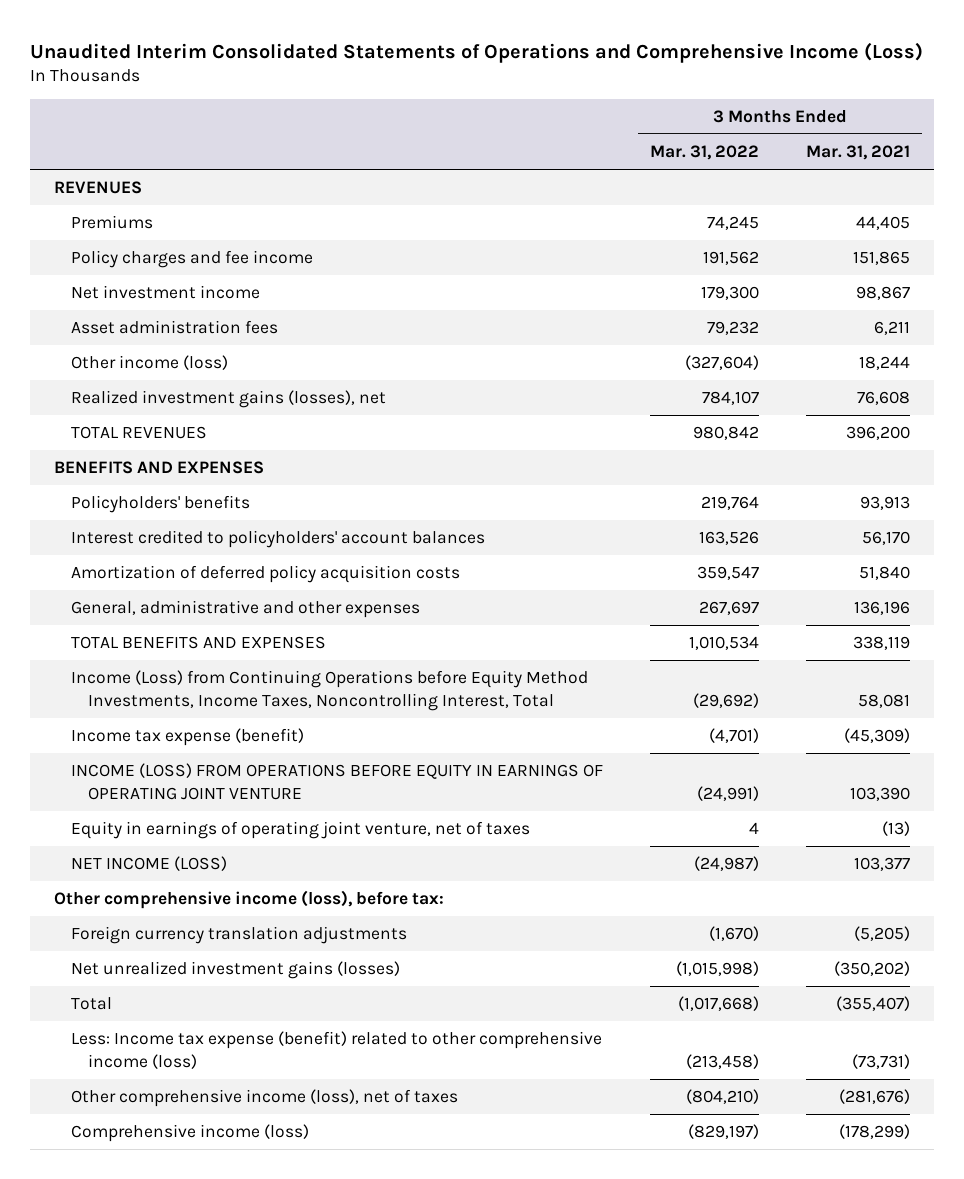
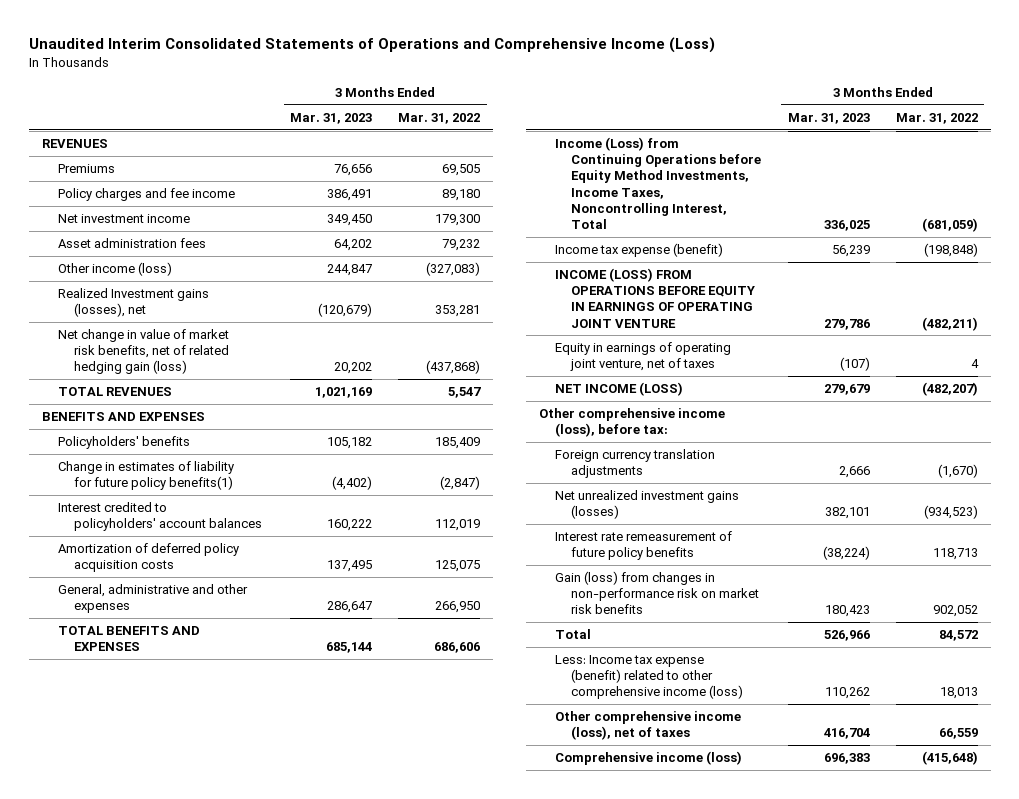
- | 3 Months Ended Mar. 31, 2022 | 3 Months Ended Mar. 31, 2021
+ | 3 Months Ended Mar. 31, 2023 | 3 Months Ended Mar. 31, 2022
- Premiums | 74,245 | 44,405
- Policy charges and fee income | 191,562 | 151,865
+ Premiums | 76,656 | 69,505
+ Policy charges and fee income | 386,491 | 89,180
- Other income (loss) | (327,604) | 18,244
- Realized investment gains (losses), net | 784,107 | 76,608
- TOTAL REVENUES | 980,842 | 396,200
+ Other income (loss) | 244,847 | (327,083)
+ Realized Investment gains (losses), net | (120,679) | 353,281
+ Net change in value of market risk benefits, net of related hedging gain (loss) | 20,202 | (437,868)
+ TOTAL REVENUES | 1,021,169 | 5,547
- Policyholders' benefits | 219,764 | 93,913
- Interest credited to policyholders' account balances | 163,526 | 56,170
- Amortization of deferred policy acquisition costs | 359,547 | 51,840
- General, administrative and other expenses | 267,697 | 136,196
- TOTAL BENEFITS AND EXPENSES | 1,010,534 | 338,119
- Income (Loss) from Continuing Operations before Equity Method Investments, Income Taxes, Noncontrolling Interest, Total | (29,692) | 58,081
- Income tax expense (benefit) | (4,701) | (45,309)
- INCOME (LOSS) FROM OPERATIONS BEFORE EQUITY IN EARNINGS OF OPERATING JOINT VENTURE | (24,991) | 103,390
+ Policyholders' benefits | 105,182 | 185,409
+ Change in estimates of liability for future policy benefits(1) | (4,402) | (2,847)
+ Interest credited to policyholders' account balances | 160,222 | 112,019
+ Amortization of deferred policy acquisition costs | 137,495 | 125,075
+ General, administrative and other expenses | 286,647 | 266,950
+ TOTAL BENEFITS AND EXPENSES | 685,144 | 686,606
+ Income (Loss) from Continuing Operations before Equity Method Investments, Income Taxes, Noncontrolling Interest, Total | 336,025 | (681,059)
+ Income tax expense (benefit) | 56,239 | (198,848)
+ INCOME (LOSS) FROM OPERATIONS BEFORE EQUITY IN EARNINGS OF OPERATING JOINT VENTURE | 279,786 | (482,211)
- NET INCOME (LOSS) | (24,987) | 103,377
+ NET INCOME (LOSS) | 279,679 | (482,207)
- Net unrealized investment gains (losses) | (1,015,998) | (350,202)
- Total | (1,017,668) | (355,407)
- Less: Income tax expense (benefit) related to other comprehensive income (loss) | (213,458) | (73,731)
- Other comprehensive income (loss), net of taxes | (804,210) | (281,676)
- Comprehensive income (loss) | (829,197) | (178,299)
+ Net unrealized investment gains (losses) | 382,101 | (934,523)
+ Interest rate remeasurement of future policy benefits | (38,224) | 118,713
+ Gain (loss) from changes in non-performance risk on market risk benefits | 180,423 | 902,052
+ Total | 526,966 | 84,572
+ Less: Income tax expense (benefit) related to other comprehensive income (loss) | 110,262 | 18,013
+ Other comprehensive income (loss), net of taxes | 416,704 | 66,559
+ Comprehensive income (loss) | 696,383 | (415,648)

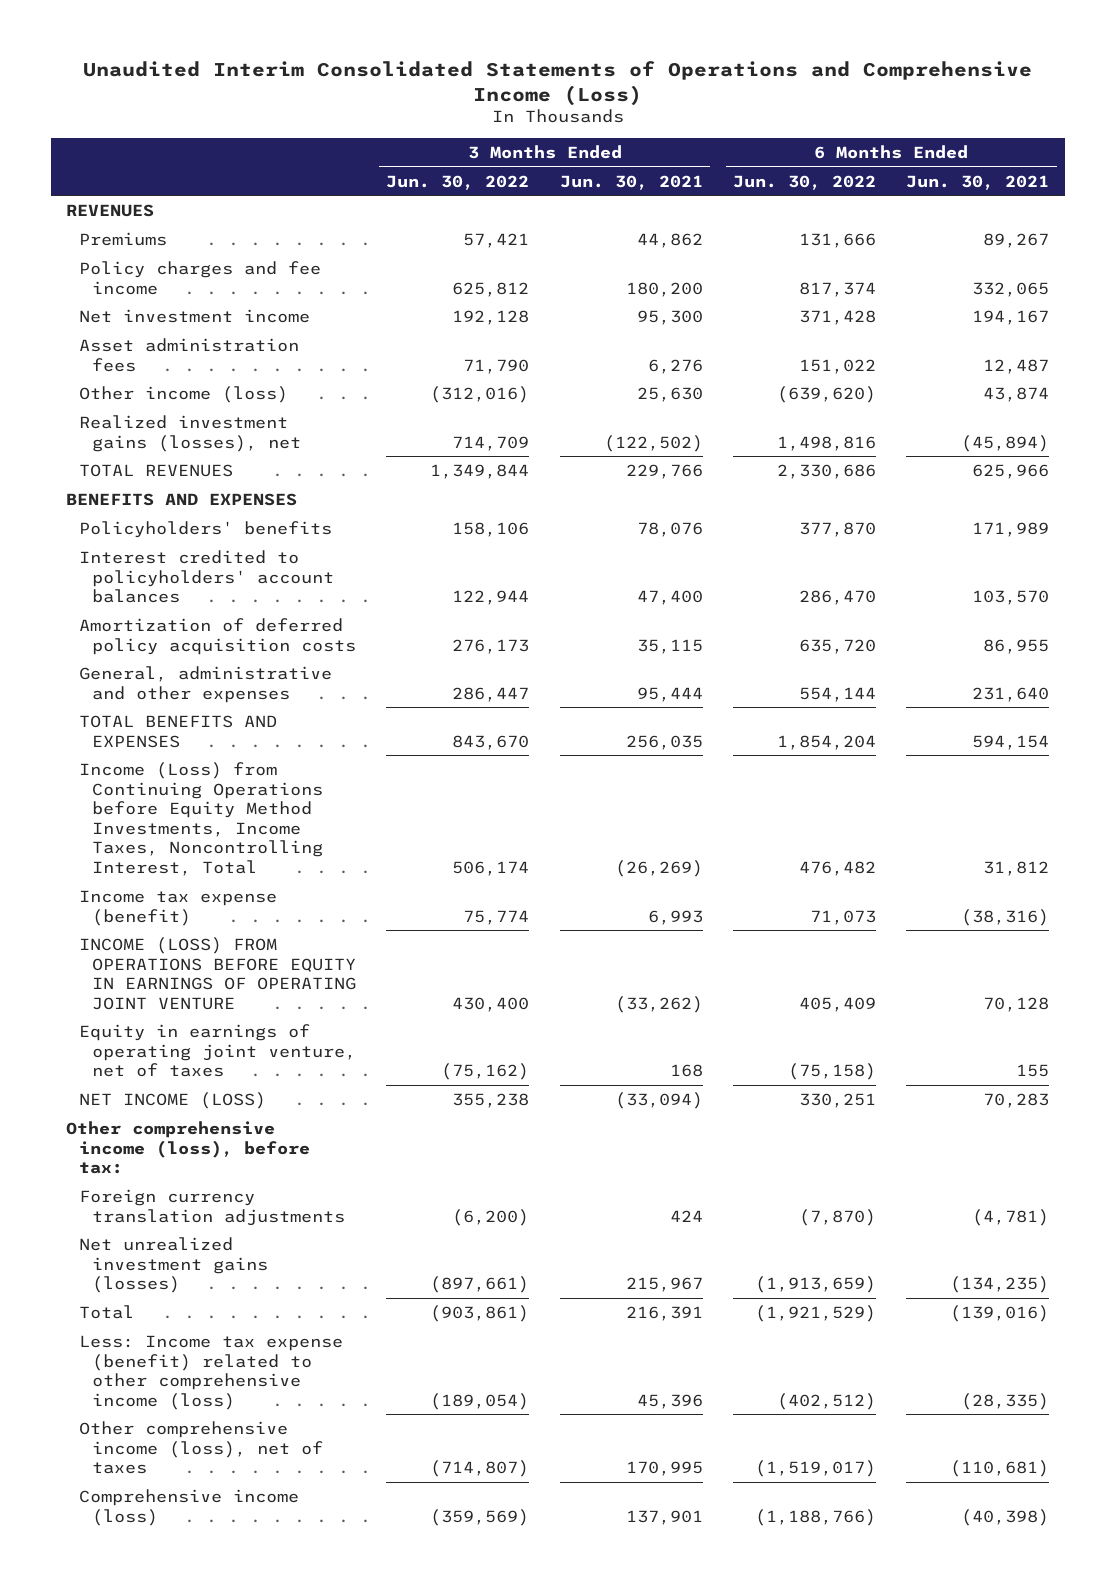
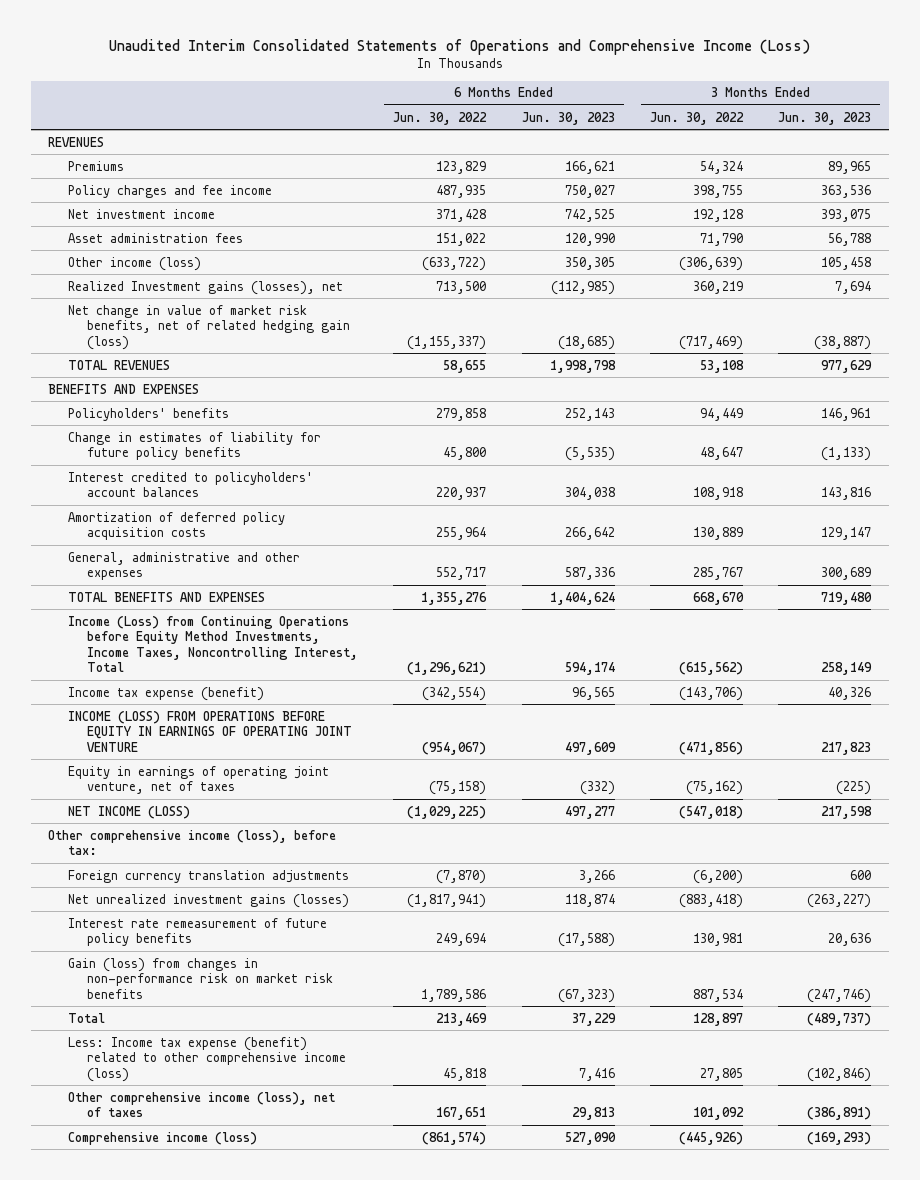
- | 3 Months Ended Jun. 30, 2022 | 3 Months Ended Jun. 30, 2021 | 6 Months Ended Jun. 30, 2022 | 6 Months Ended Jun. 30, 2021
+ | 6 Months Ended Jun. 30, 2022 | 6 Months Ended Jun. 30, 2023 | 3 Months Ended Jun. 30, 2022 | 3 Months Ended Jun. 30, 2023
- Premiums | 57,421 | 44,862 | 131,666 | 89,267
- Policy charges and fee income | 625,812 | 180,200 | 817,374 | 332,065
+ Premiums | 123,829 | 166,621 | 54,324 | 89,965
+ Policy charges and fee income | 487,935 | 750,027 | 398,755 | 363,536
- Other income (loss) | (312,016) | 25,630 | (639,620) | 43,874
- Realized investment gains (losses), net | 714,709 | (122,502) | 1,498,816 | (45,894)
- TOTAL REVENUES | 1,349,844 | 229,766 | 2,330,686 | 625,966
+ Other income (loss) | (633,722) | 350,305 | (306,639) | 105,458
+ Realized Investment gains (losses), net | 713,500 | (112,985) | 360,219 | 7,694
+ Net change in value of market risk benefits, net of related hedging gain (loss) | (1,155,337) | (18,685) | (717,469) | (38,887)
+ TOTAL REVENUES | 58,655 | 1,998,798 | 53,108 | 977,629
- Policyholders' benefits | 158,106 | 78,076 | 377,870 | 171,989
- Interest credited to policyholders' account balances | 122,944 | 47,400 | 286,470 | 103,570
- Amortization of deferred policy acquisition costs | 276,173 | 35,115 | 635,720 | 86,955
- General, administrative and other expenses | 286,447 | 95,444 | 554,144 | 231,640
- TOTAL BENEFITS AND EXPENSES | 843,670 | 256,035 | 1,854,204 | 594,154
- Income (Loss) from Continuing Operations before Equity Method Investments, Income Taxes, Noncontrolling Interest, Total | 506,174 | (26,269) | 476,482 | 31,812
- Income tax expense (benefit) | 75,774 | 6,993 | 71,073 | (38,316)
- INCOME (LOSS) FROM OPERATIONS BEFORE EQUITY IN EARNINGS OF OPERATING JOINT VENTURE | 430,400 | (33,262) | 405,409 | 70,128
+ Policyholders' benefits | 279,858 | 252,143 | 94,449 | 146,961
+ Change in estimates of liability for future policy benefits | 45,800 | (5,535) | 48,647 | (1,133)
+ Interest credited to policyholders' account balances | 220,937 | 304,038 | 108,918 | 143,816
+ Amortization of deferred policy acquisition costs | 255,964 | 266,642 | 130,889 | 129,147
+ General, administrative and other expenses | 552,717 | 587,336 | 285,767 | 300,689
+ TOTAL BENEFITS AND EXPENSES | 1,355,276 | 1,404,624 | 668,670 | 719,480
+ Income (Loss) from Continuing Operations before Equity Method Investments, Income Taxes, Noncontrolling Interest, Total | (1,296,621) | 594,174 | (615,562) | 258,149
+ Income tax expense (benefit) | (342,554) | 96,565 | (143,706) | 40,326
+ INCOME (LOSS) FROM OPERATIONS BEFORE EQUITY IN EARNINGS OF OPERATING JOINT VENTURE | (954,067) | 497,609 | (471,856) | 217,823
- NET INCOME (LOSS) | 355,238 | (33,094) | 330,251 | 70,283
+ NET INCOME (LOSS) | (1,029,225) | 497,277 | (547,018) | 217,598
- Net unrealized investment gains (losses) | (897,661) | 215,967 | (1,913,659) | (134,235)
- Total | (903,861) | 216,391 | (1,921,529) | (139,016)
- Less: Income tax expense (benefit) related to other comprehensive income (loss) | (189,054) | 45,396 | (402,512) | (28,335)
- Other comprehensive income (loss), net of taxes | (714,807) | 170,995 | (1,519,017) | (110,681)
- Comprehensive income (loss) | (359,569) | 137,901 | (1,188,766) | (40,398)
+ Net unrealized investment gains (losses) | (1,817,941) | 118,874 | (883,418) | (263,227)
+ Interest rate remeasurement of future policy benefits | 249,694 | (17,588) | 130,981 | 20,636
+ Gain (loss) from changes in non-performance risk on market risk benefits | 1,789,586 | (67,323) | 887,534 | (247,746)
+ Total | 213,469 | 37,229 | 128,897 | (489,737)
+ Less: Income tax expense (benefit) related to other comprehensive income (loss) | 45,818 | 7,416 | 27,805 | (102,846)
+ Other comprehensive income (loss), net of taxes | 167,651 | 29,813 | 101,092 | (386,891)
+ Comprehensive income (loss) | (861,574) | 527,090 | (445,926) | (169,293)

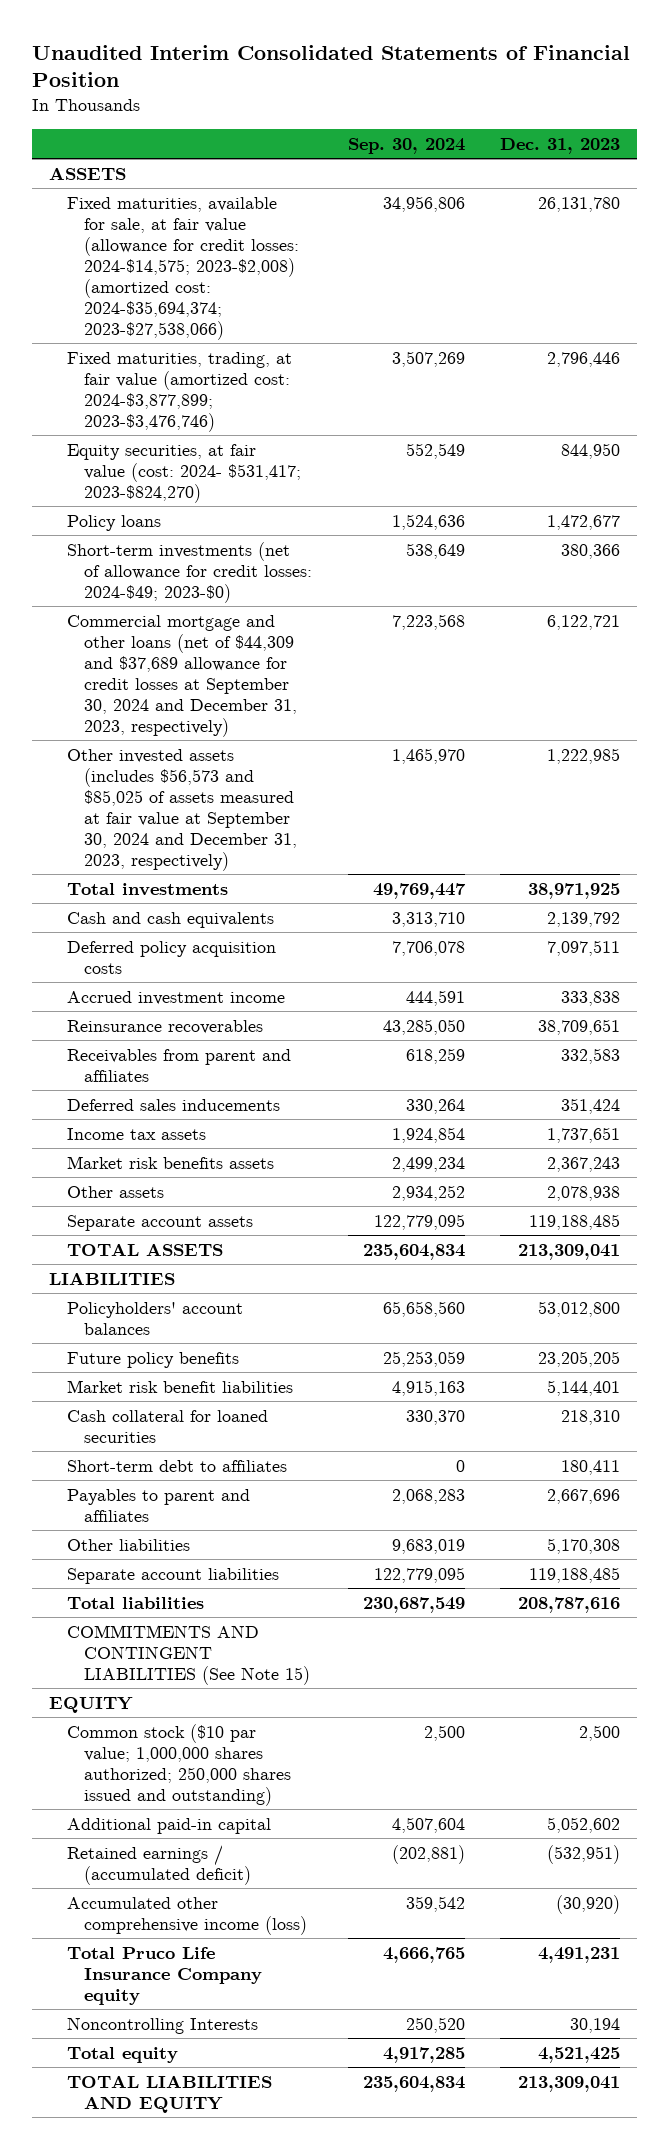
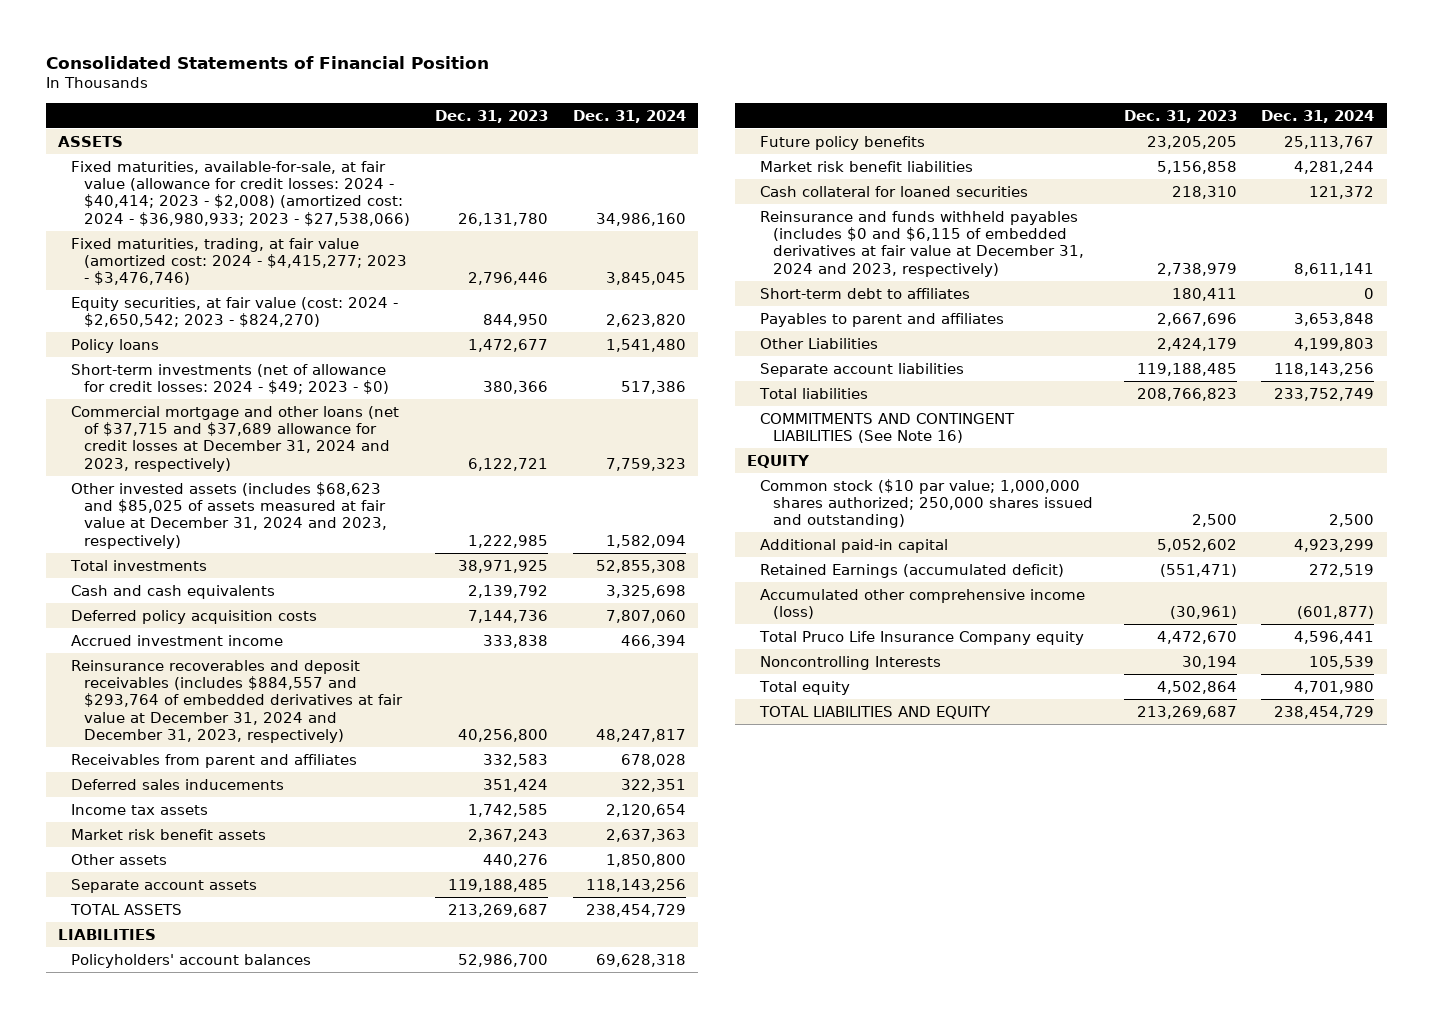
- Unaudited Interim Consolidated Statements of Financial Position
+ Consolidated Statements of Financial Position
- | Sep. 30, 2024 | Dec. 31, 2023
+ | Dec. 31, 2023 | Dec. 31, 2024
- Fixed maturities, available for sale, at fair value (allowance for credit losses: 2024-$14,575; 2023-$2,008) (amortized cost: 2024-$35,694,374; 2023-$27,538,066) | 34,956,806 | 26,131,780
- Fixed maturities, trading, at fair value (amortized cost: 2024-$3,877,899; 2023-$3,476,746) | 3,507,269 | 2,796,446
- Equity securities, at fair value (cost: 2024- $531,417; 2023-$824,270) | 552,549 | 844,950
+ Fixed maturities, available-for-sale, at fair value (allowance for credit losses: 2024 - $40,414; 2023 - $2,008) (amortized cost: 2024 - $36,980,933; 2023 - $27,538,066) | 26,131,780 | 34,986,160
+ Fixed maturities, trading, at fair value (amortized cost: 2024 - $4,415,277; 2023 - $3,476,746) | 2,796,446 | 3,845,045
+ Equity securities, at fair value (cost: 2024 - $2,650,542; 2023 - $824,270) | 844,950 | 2,623,820
- Short-term investments (net of allowance for credit losses: 2024-$49; 2023-$0) | 538,649 | 380,366
- Commercial mortgage and other loans (net of $44,309 and $37,689 allowance for credit losses at September 30, 2024 and December 31, 2023, respectively) | 7,223,568 | 6,122,721
- Other invested assets (includes $56,573 and $85,025 of assets measured at fair value at September 30, 2024 and December 31, 2023, respectively) | 1,465,970 | 1,222,985
+ Short-term investments (net of allowance for credit losses: 2024 - $49; 2023 - $0) | 380,366 | 517,386
+ Commercial mortgage and other loans (net of $37,715 and $37,689 allowance for credit losses at December 31, 2024 and 2023, respectively) | 6,122,721 | 7,759,323
+ Other invested assets (includes $68,623 and $85,025 of assets measured at fair value at December 31, 2024 and 2023, respectively) | 1,222,985 | 1,582,094
- Deferred policy acquisition costs | 7,706,078 | 7,097,511
+ Deferred policy acquisition costs | 7,144,736 | 7,807,060
- Reinsurance recoverables | 43,285,050 | 38,709,651
+ Reinsurance recoverables and deposit receivables (includes $884,557 and $293,764 of embedded derivatives at fair value at December 31, 2024 and December 31, 2023, respectively) | 40,256,800 | 48,247,817
- Income tax assets | 1,924,854 | 1,737,651
- Market risk benefits assets | 2,499,234 | 2,367,243
- Other assets | 2,934,252 | 2,078,938
+ Income tax assets | 1,742,585 | 2,120,654
+ Market risk benefit assets | 2,367,243 | 2,637,363
+ Other assets | 440,276 | 1,850,800
- TOTAL ASSETS | 235,604,834 | 213,309,041
+ TOTAL ASSETS | 213,269,687 | 238,454,729
- Policyholders' account balances | 65,658,560 | 53,012,800
+ Policyholders' account balances | 52,986,700 | 69,628,318
- Market risk benefit liabilities | 4,915,163 | 5,144,401
+ Market risk benefit liabilities | 5,156,858 | 4,281,244
+ Reinsurance and funds withheld payables (includes $0 and $6,115 of embedded derivatives at fair value at December 31, 2024 and 2023, respectively) | 2,738,979 | 8,611,141
- Other liabilities | 9,683,019 | 5,170,308
+ Other Liabilities | 2,424,179 | 4,199,803
- Total liabilities | 230,687,549 | 208,787,616
- COMMITMENTS AND CONTINGENT LIABILITIES (See Note 15)
+ Total liabilities | 208,766,823 | 233,752,749
+ COMMITMENTS AND CONTINGENT LIABILITIES (See Note 16)
- Retained earnings / (accumulated deficit) | (202,881) | (532,951)
- Accumulated other comprehensive income (loss) | 359,542 | (30,920)
- Total Pruco Life Insurance Company equity | 4,666,765 | 4,491,231
+ Retained Earnings (accumulated deficit) | (551,471) | 272,519
+ Accumulated other comprehensive income (loss) | (30,961) | (601,877)
+ Total Pruco Life Insurance Company equity | 4,472,670 | 4,596,441
- Total equity | 4,917,285 | 4,521,425
- TOTAL LIABILITIES AND EQUITY | 235,604,834 | 213,309,041
+ Total equity | 4,502,864 | 4,701,980
+ TOTAL LIABILITIES AND EQUITY | 213,269,687 | 238,454,729

